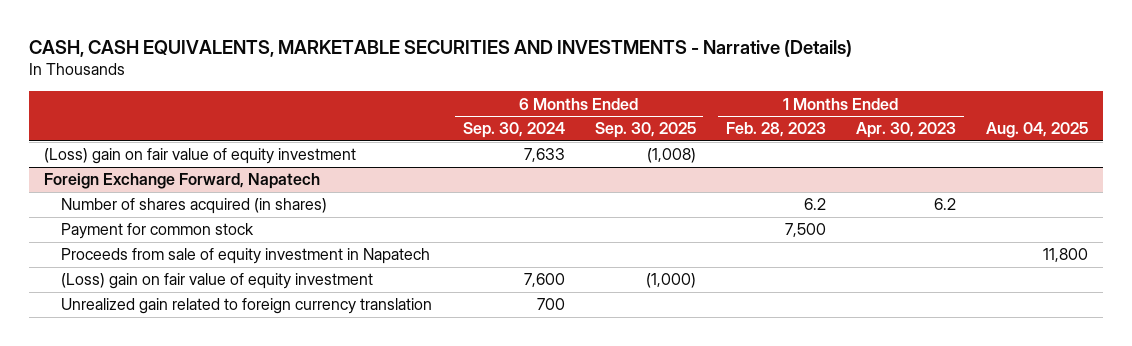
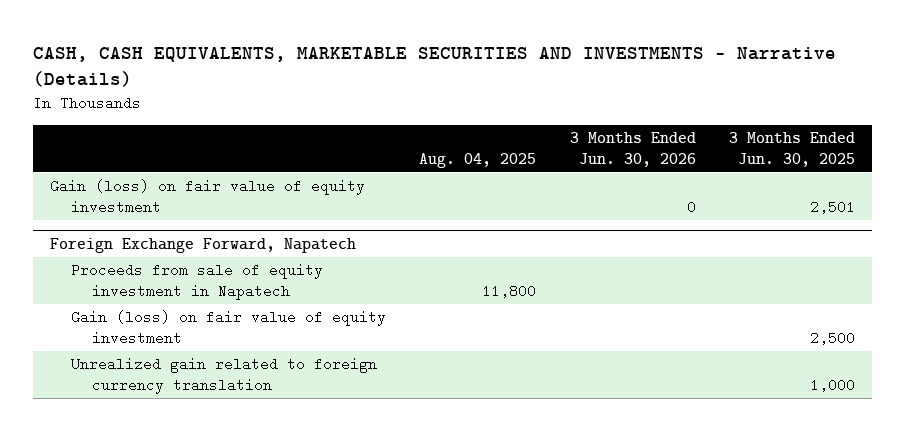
- | 6 Months Ended Sep. 30, 2024 | 6 Months Ended Sep. 30, 2025 | 1 Months Ended Feb. 28, 2023 | 1 Months Ended Apr. 30, 2023 | Aug. 04, 2025
+ | Aug. 04, 2025 | 3 Months Ended Jun. 30, 2026 | 3 Months Ended Jun. 30, 2025
- (Loss) gain on fair value of equity investment | 7,633 | (1,008) | | |
+ Gain (loss) on fair value of equity investment | | 0 | 2,501
@ Foreign Exchange Forward, Napatech
- Number of shares acquired (in shares) | | | 6.2 | 6.2 |
- Payment for common stock | | | 7,500 | |
- (Loss) gain on fair value of equity investment | 7,600 | (1,000) | | |
+ Gain (loss) on fair value of equity investment | | | 2,500

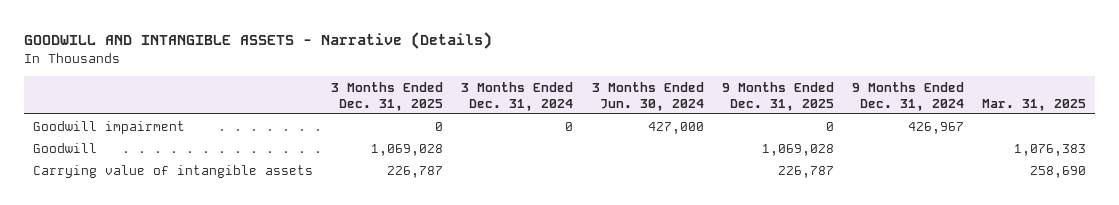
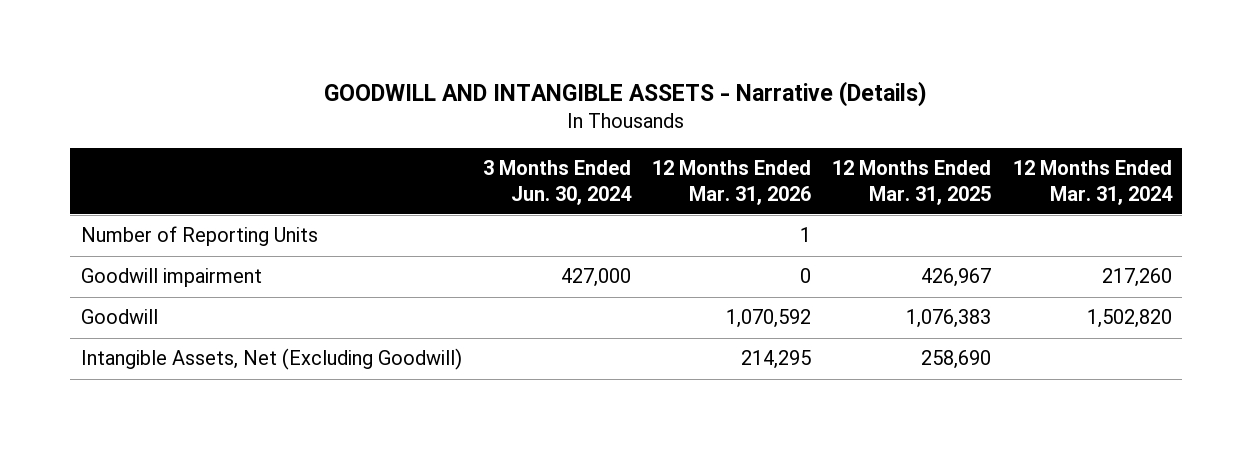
- | 3 Months Ended Dec. 31, 2025 | 3 Months Ended Dec. 31, 2024 | 3 Months Ended Jun. 30, 2024 | 9 Months Ended Dec. 31, 2025 | 9 Months Ended Dec. 31, 2024 | Mar. 31, 2025
+ | 3 Months Ended Jun. 30, 2024 | 12 Months Ended Mar. 31, 2026 | 12 Months Ended Mar. 31, 2025 | 12 Months Ended Mar. 31, 2024
+ Number of Reporting Units | | 1 | |
- Carrying value of intangible assets | 226,787 | | | 226,787 | | 258,690
+ Intangible Assets, Net (Excluding Goodwill) | | 214,295 | 258,690 |

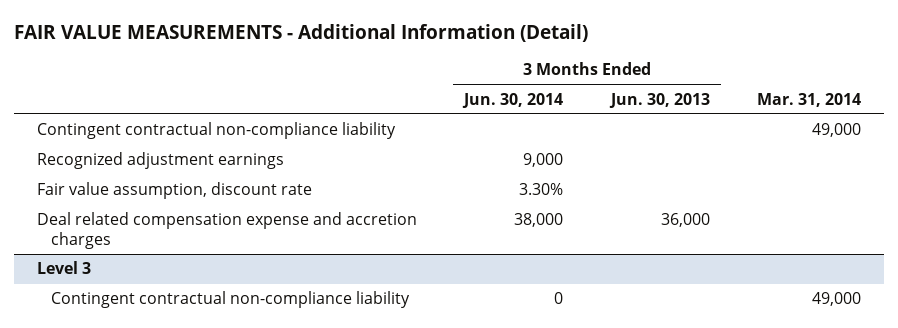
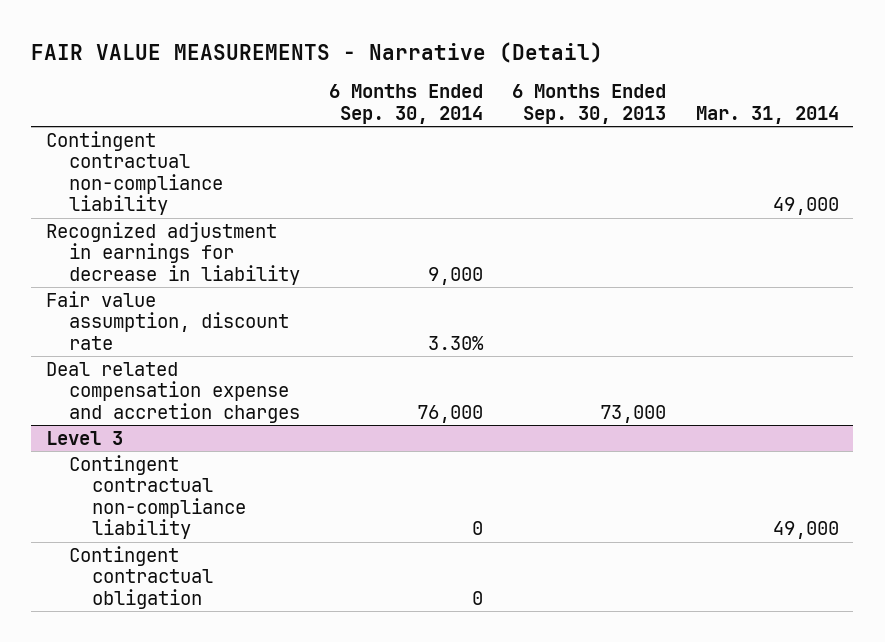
- FAIR VALUE MEASUREMENTS - Additional Information (Detail)
+ FAIR VALUE MEASUREMENTS - Narrative (Detail)
- | 3 Months Ended Jun. 30, 2014 | 3 Months Ended Jun. 30, 2013 | Mar. 31, 2014
+ | 6 Months Ended Sep. 30, 2014 | 6 Months Ended Sep. 30, 2013 | Mar. 31, 2014
- Recognized adjustment earnings | 9,000 | |
+ Recognized adjustment in earnings for decrease in liability | 9,000 | |
@ Level 3
+ Contingent contractual obligation | 0 | |

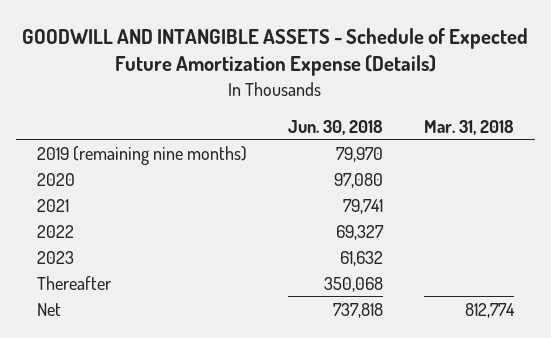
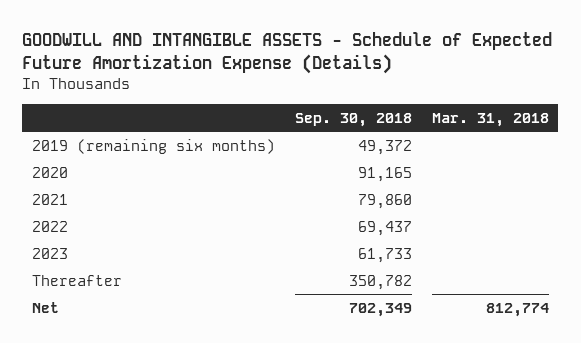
- | Jun. 30, 2018 | Mar. 31, 2018
+ | Sep. 30, 2018 | Mar. 31, 2018
- 2019 (remaining nine months) | 79,970 |
+ 2019 (remaining six months) | 49,372 |

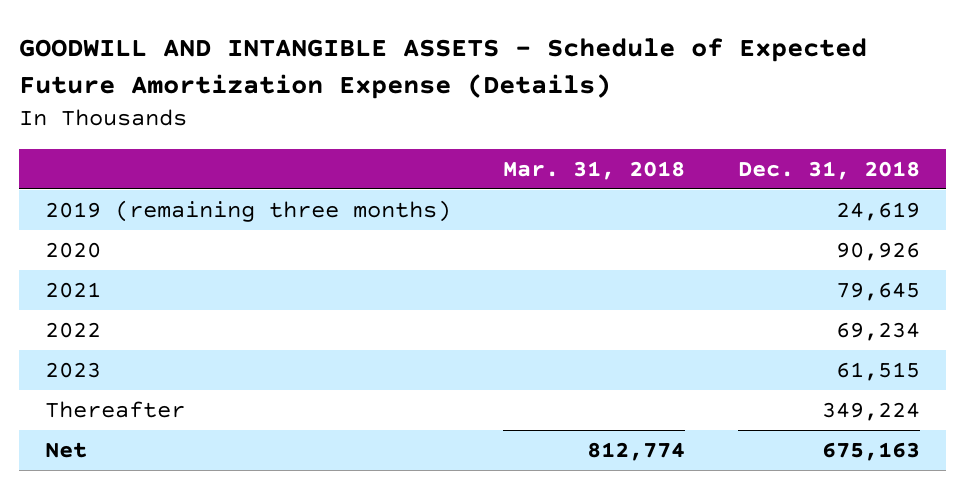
- | Sep. 30, 2018 | Mar. 31, 2018
+ | Mar. 31, 2018 | Dec. 31, 2018
- 2019 (remaining six months) | 49,372 |
+ 2019 (remaining three months) | | 24,619

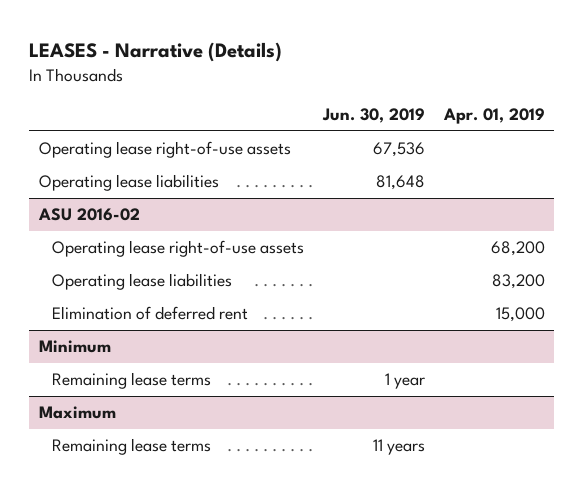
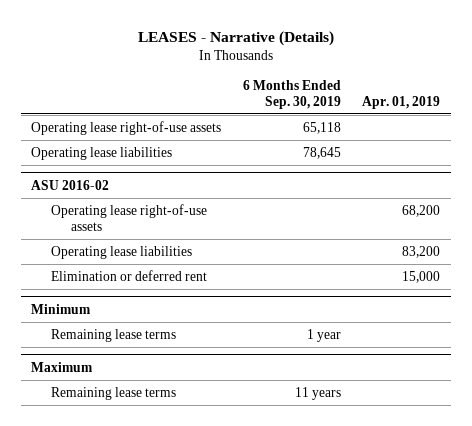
- | Jun. 30, 2019 | Apr. 01, 2019
+ | 6 Months Ended Sep. 30, 2019 | Apr. 01, 2019
@ ASU 2016-02
- Elimination of deferred rent | | 15,000
+ Elimination or deferred rent | | 15,000

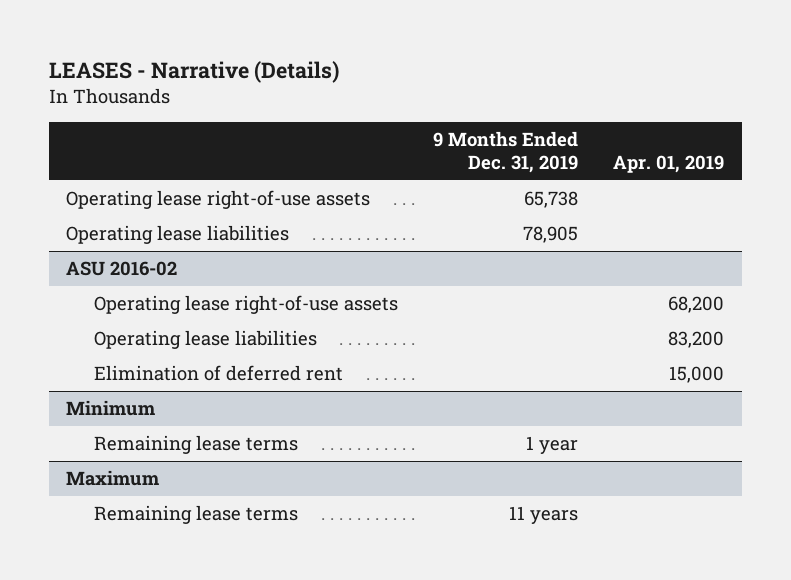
- | 6 Months Ended Sep. 30, 2019 | Apr. 01, 2019
+ | 9 Months Ended Dec. 31, 2019 | Apr. 01, 2019
@ ASU 2016-02
- Elimination or deferred rent | | 15,000
+ Elimination of deferred rent | | 15,000

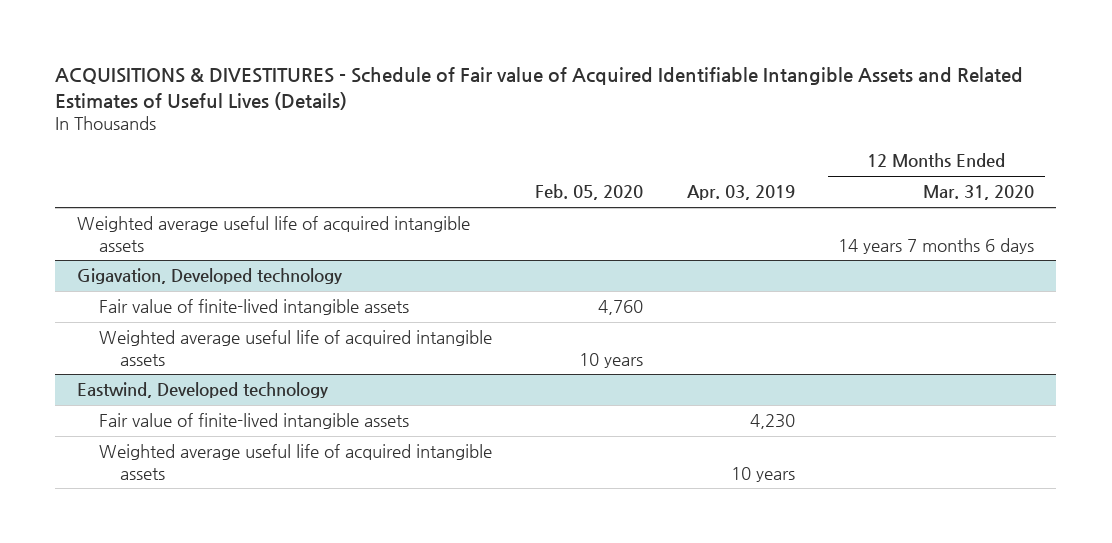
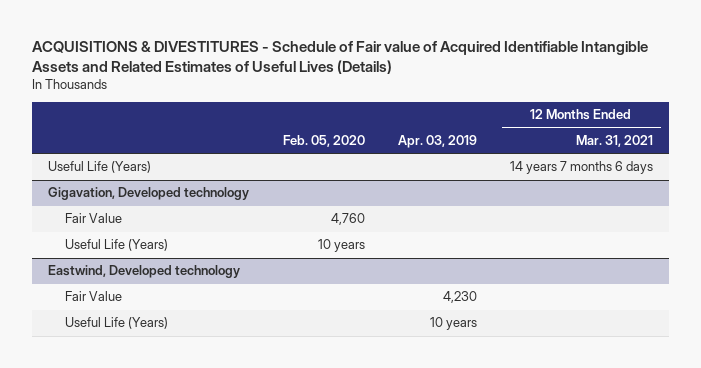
- | Feb. 05, 2020 | Apr. 03, 2019 | 12 Months Ended Mar. 31, 2020
+ | Feb. 05, 2020 | Apr. 03, 2019 | 12 Months Ended Mar. 31, 2021
- Weighted average useful life of acquired intangible assets | | | 14 years 7 months 6 days
+ Useful Life (Years) | | | 14 years 7 months 6 days
@ Gigavation, Developed technology
- Fair value of finite-lived intangible assets | 4,760 | |
- Weighted average useful life of acquired intangible assets | 10 years | |
+ Fair Value | 4,760 | |
+ Useful Life (Years) | 10 years | |
@ Eastwind, Developed technology
- Fair value of finite-lived intangible assets | | 4,230 |
- Weighted average useful life of acquired intangible assets | | 10 years |
+ Fair Value | | 4,230 |
+ Useful Life (Years) | | 10 years |

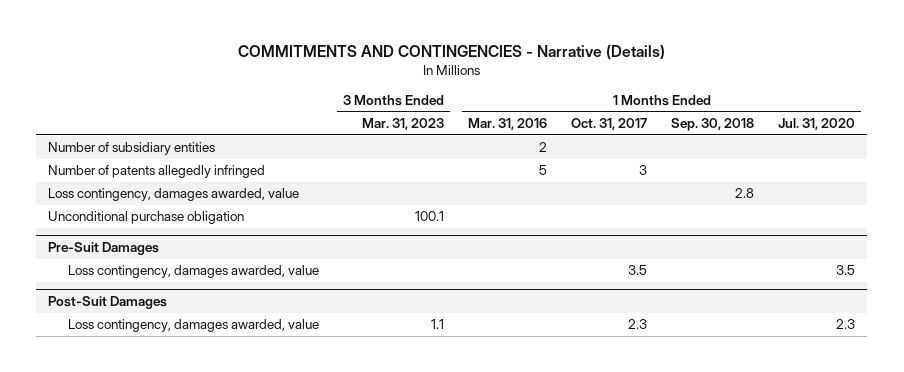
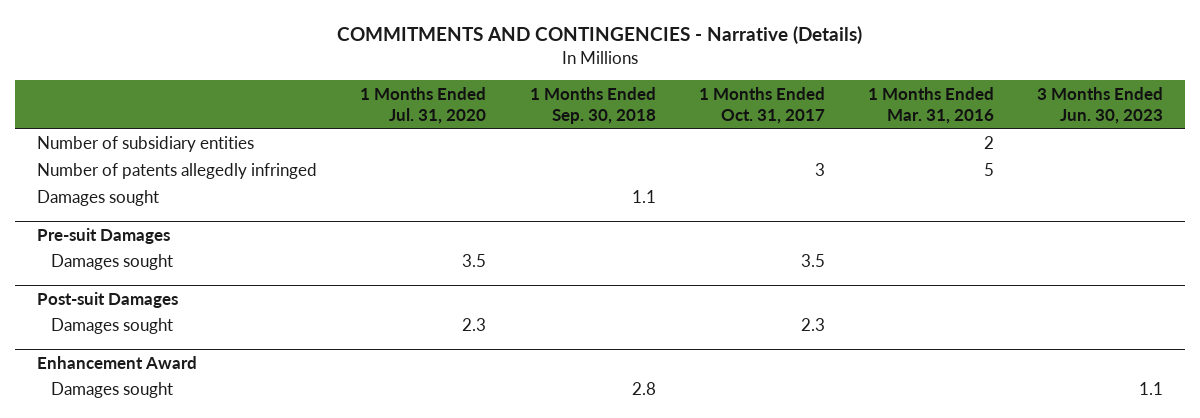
- | 3 Months Ended Mar. 31, 2023 | 1 Months Ended Mar. 31, 2016 | 1 Months Ended Oct. 31, 2017 | 1 Months Ended Sep. 30, 2018 | 1 Months Ended Jul. 31, 2020
+ | 1 Months Ended Jul. 31, 2020 | 1 Months Ended Sep. 30, 2018 | 1 Months Ended Oct. 31, 2017 | 1 Months Ended Mar. 31, 2016 | 3 Months Ended Jun. 30, 2023
- Loss contingency, damages awarded, value | | | | 2.8 |
- Unconditional purchase obligation | 100.1 | | | |
- Pre-Suit Damages
- Loss contingency, damages awarded, value | | | 3.5 | | 3.5
- Post-Suit Damages
- Loss contingency, damages awarded, value | 1.1 | | 2.3 | | 2.3
+ Damages sought | | 1.1 | | |
+ Pre-suit Damages
+ Damages sought | 3.5 | | 3.5 | |
+ Post-suit Damages
+ Damages sought | 2.3 | | 2.3 | |
+ Enhancement Award
+ Damages sought | | 2.8 | | | 1.1

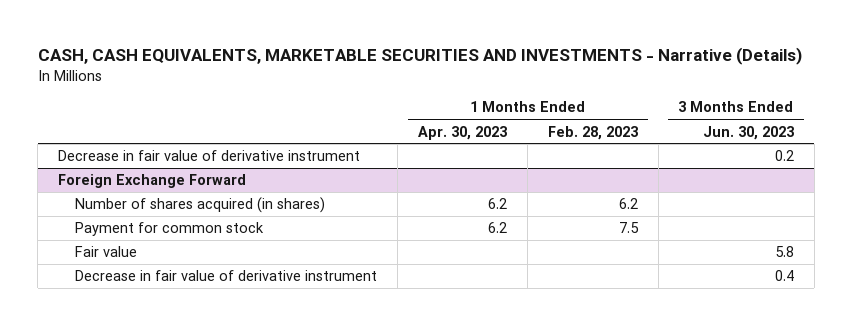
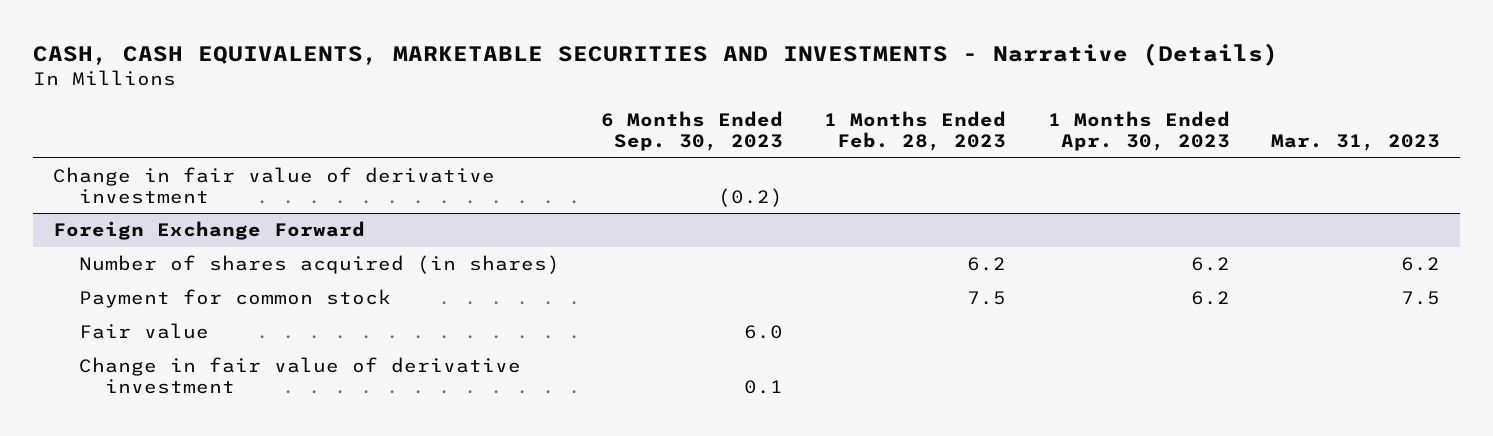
- | 1 Months Ended Apr. 30, 2023 | 1 Months Ended Feb. 28, 2023 | 3 Months Ended Jun. 30, 2023
+ | 6 Months Ended Sep. 30, 2023 | 1 Months Ended Feb. 28, 2023 | 1 Months Ended Apr. 30, 2023 | Mar. 31, 2023
- Decrease in fair value of derivative instrument | | | 0.2
+ Change in fair value of derivative investment | (0.2) | | |
@ Foreign Exchange Forward
- Decrease in fair value of derivative instrument | | | 0.4
+ Change in fair value of derivative investment | 0.1 | | |

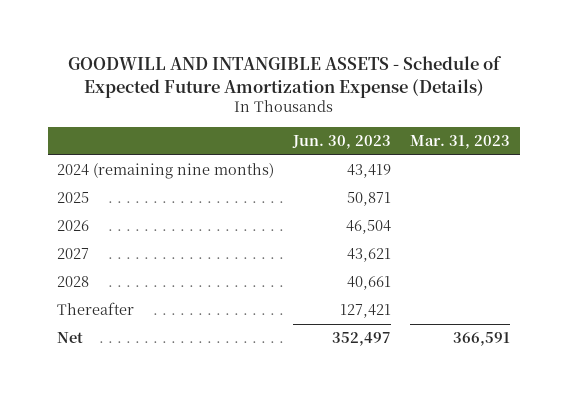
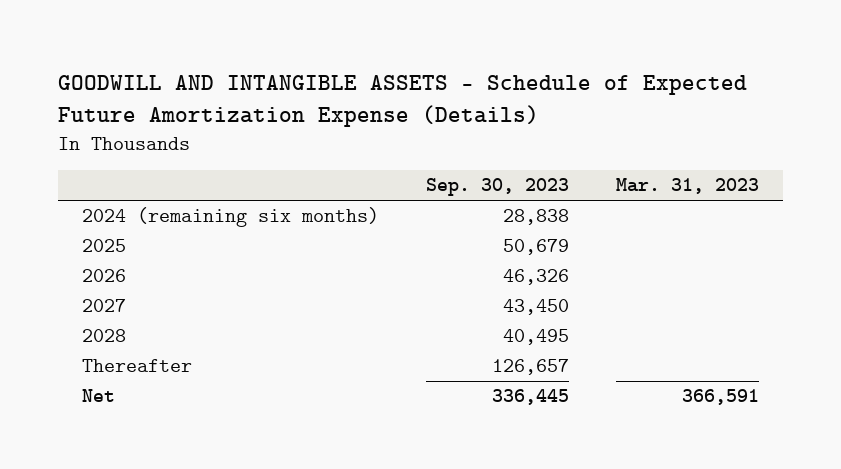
- | Jun. 30, 2023 | Mar. 31, 2023
+ | Sep. 30, 2023 | Mar. 31, 2023
- 2024 (remaining nine months) | 43,419 |
+ 2024 (remaining six months) | 28,838 |

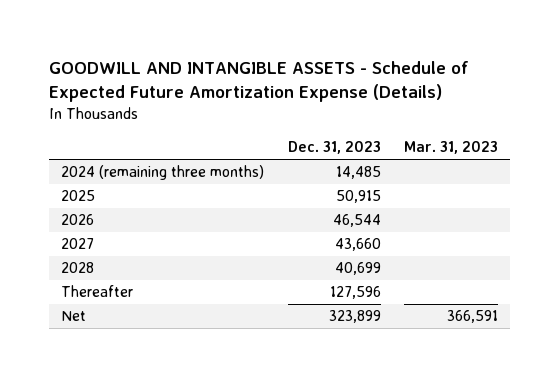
- | Sep. 30, 2023 | Mar. 31, 2023
+ | Dec. 31, 2023 | Mar. 31, 2023
- 2024 (remaining six months) | 28,838 |
+ 2024 (remaining three months) | 14,485 |

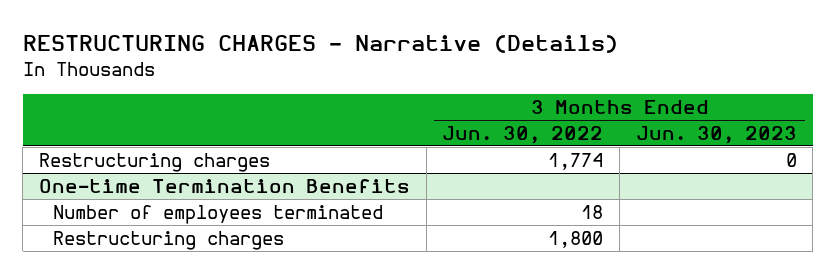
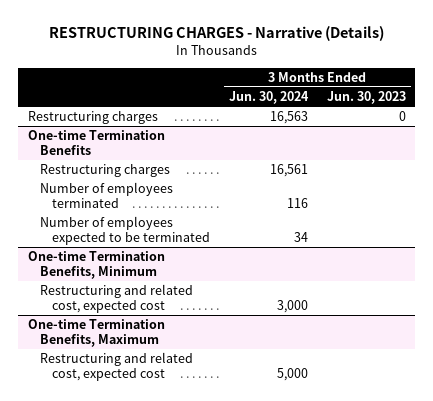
- | 3 Months Ended Jun. 30, 2022 | 3 Months Ended Jun. 30, 2023
+ | 3 Months Ended Jun. 30, 2024 | 3 Months Ended Jun. 30, 2023
@ One-time Termination Benefits
moved down: Number of employees terminated | 116 |
+ Number of employees expected to be terminated | 34 |
+ One-time Termination Benefits, Minimum
+ Restructuring and related cost, expected cost | 3,000 |
+ One-time Termination Benefits, Maximum
+ Restructuring and related cost, expected cost | 5,000 |

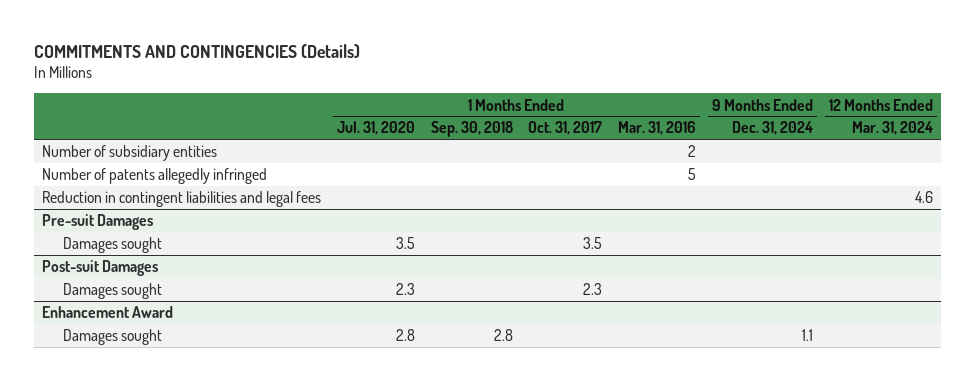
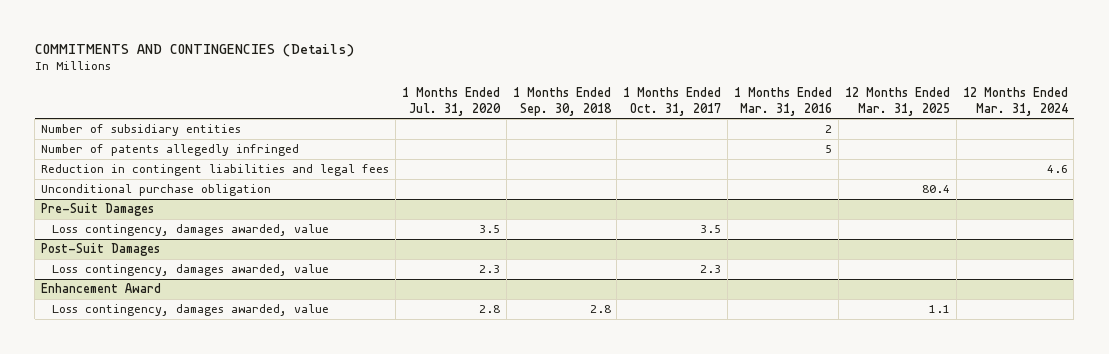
- | 1 Months Ended Jul. 31, 2020 | 1 Months Ended Sep. 30, 2018 | 1 Months Ended Oct. 31, 2017 | 1 Months Ended Mar. 31, 2016 | 9 Months Ended Dec. 31, 2024 | 12 Months Ended Mar. 31, 2024
+ | 1 Months Ended Jul. 31, 2020 | 1 Months Ended Sep. 30, 2018 | 1 Months Ended Oct. 31, 2017 | 1 Months Ended Mar. 31, 2016 | 12 Months Ended Mar. 31, 2025 | 12 Months Ended Mar. 31, 2024
- Pre-suit Damages
- Damages sought | 3.5 | | 3.5 | | |
- Post-suit Damages
- Damages sought | 2.3 | | 2.3 | | |
+ Unconditional purchase obligation | | | | | 80.4 |
+ Pre-Suit Damages
+ Loss contingency, damages awarded, value | 3.5 | | 3.5 | | |
+ Post-Suit Damages
+ Loss contingency, damages awarded, value | 2.3 | | 2.3 | | |
@ Enhancement Award
- Damages sought | 2.8 | 2.8 | | | 1.1 |
+ Loss contingency, damages awarded, value | 2.8 | 2.8 | | | 1.1 |

